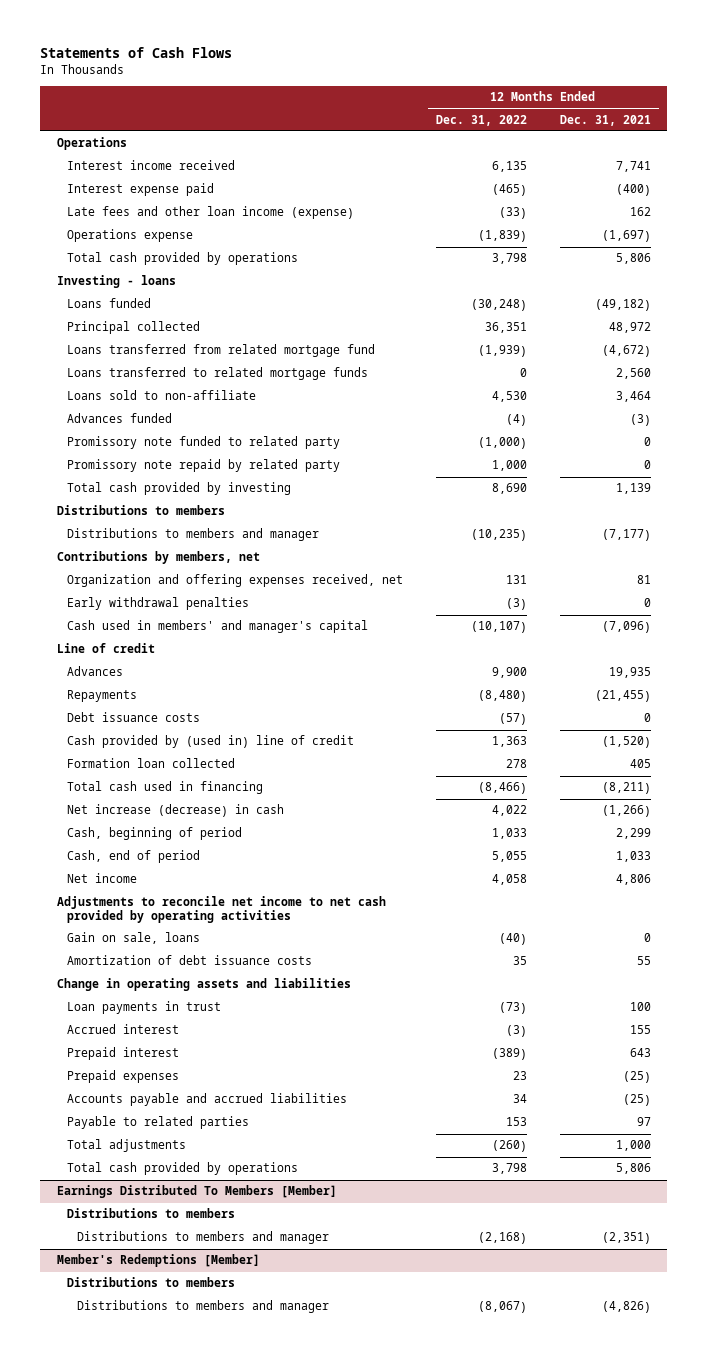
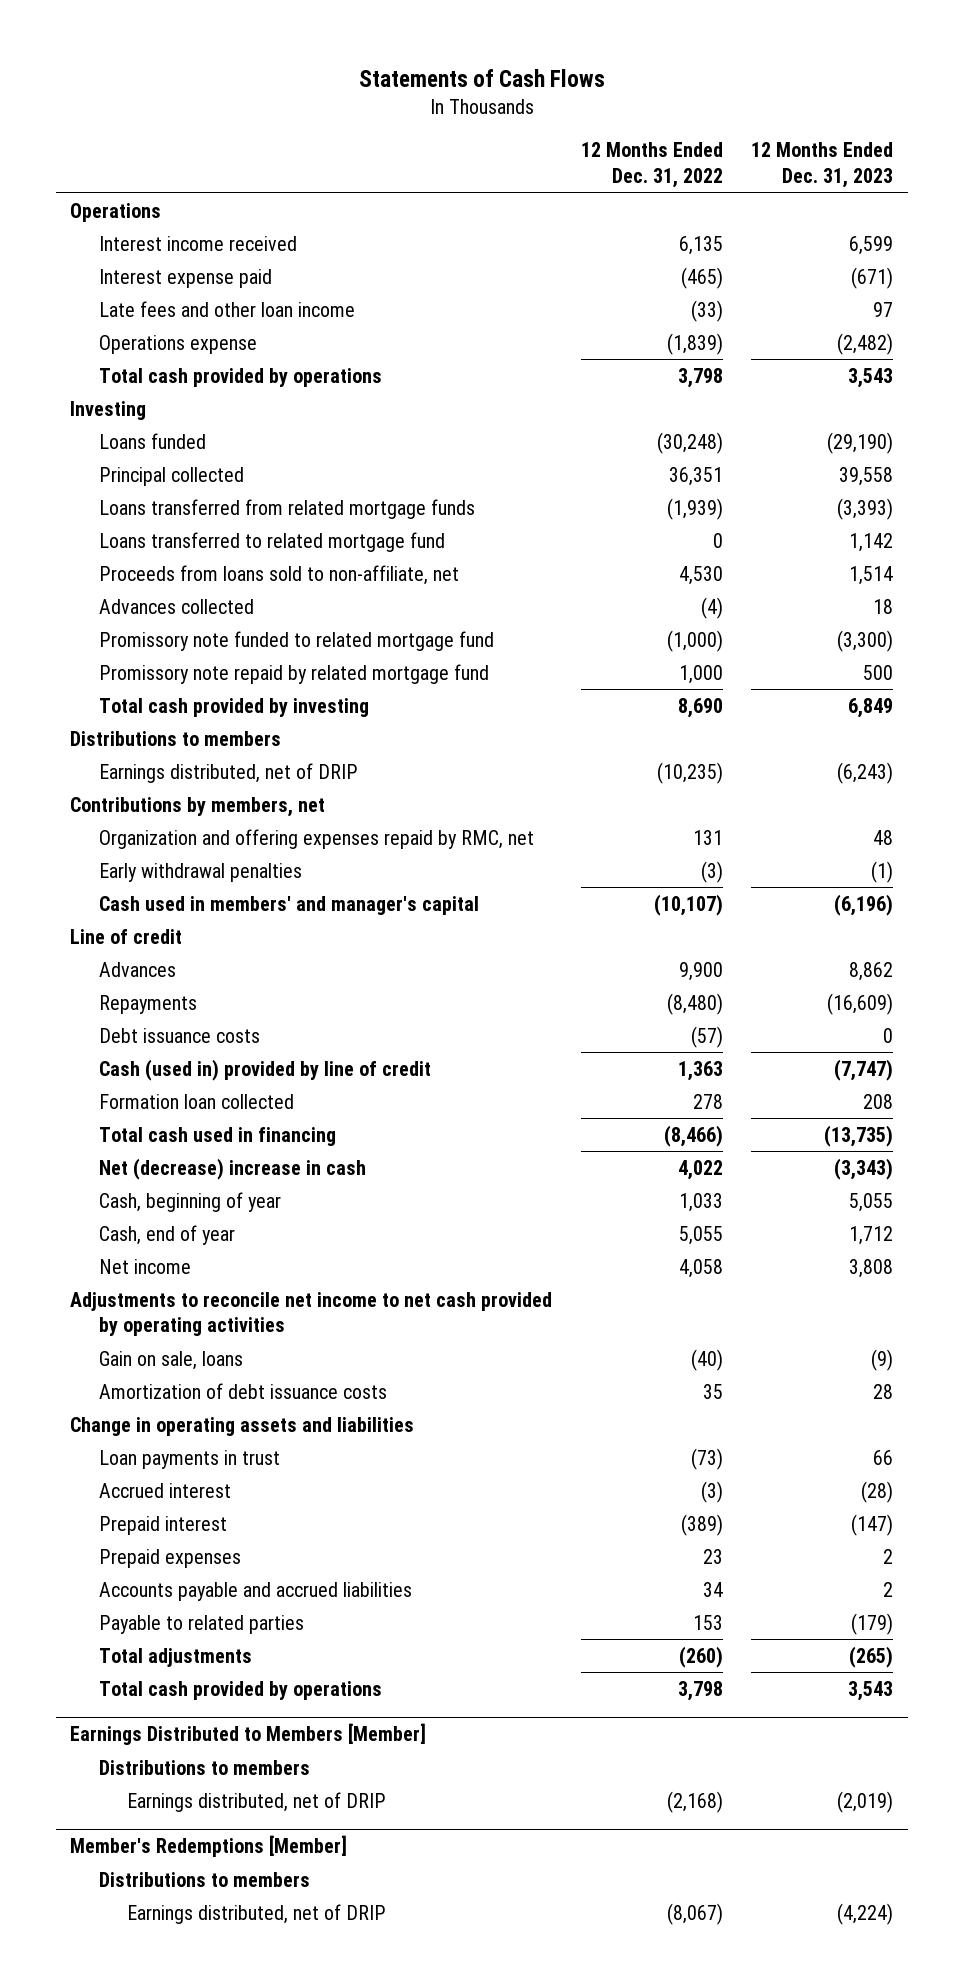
- | 12 Months Ended Dec. 31, 2022 | 12 Months Ended Dec. 31, 2021
+ | 12 Months Ended Dec. 31, 2022 | 12 Months Ended Dec. 31, 2023
- Late fees and other loan income (expense) | (33) | 162
+ Late fees and other loan income | (33) | 97
- Investing - loans
+ Investing
- Loans transferred from related mortgage fund | (1,939) | (4,672)
- Loans transferred to related mortgage funds | 0 | 2,560
- Loans sold to non-affiliate | 4,530 | 3,464
- Advances funded | (4) | (3)
- Promissory note funded to related party | (1,000) | 0
- Promissory note repaid by related party | 1,000 | 0
+ Loans transferred from related mortgage funds | (1,939) | (3,393)
+ Loans transferred to related mortgage fund | 0 | 1,142
+ Proceeds from loans sold to non-affiliate, net | 4,530 | 1,514
+ Advances collected | (4) | 18
+ Promissory note funded to related mortgage fund | (1,000) | (3,300)
+ Promissory note repaid by related mortgage fund | 1,000 | 500
- Distributions to members and manager | (10,235) | (7,177)
+ Earnings distributed, net of DRIP | (10,235) | (6,243)
- Organization and offering expenses received, net | 131 | 81
+ Organization and offering expenses repaid by RMC, net | 131 | 48
- Cash provided by (used in) line of credit | 1,363 | (1,520)
+ Cash (used in) provided by line of credit | 1,363 | (7,747)
- Net increase (decrease) in cash | 4,022 | (1,266)
- Cash, beginning of period | 1,033 | 2,299
- Cash, end of period | 5,055 | 1,033
+ Net (decrease) increase in cash | 4,022 | (3,343)
+ Cash, beginning of year | 1,033 | 5,055
+ Cash, end of year | 5,055 | 1,712
- Earnings Distributed To Members [Member]
+ Earnings Distributed to Members [Member]
- Distributions to members and manager | (2,168) | (2,351)
+ Earnings distributed, net of DRIP | (2,168) | (2,019)
@ Member's Redemptions [Member]
- Distributions to members and manager | (8,067) | (4,826)
+ Earnings distributed, net of DRIP | (8,067) | (4,224)

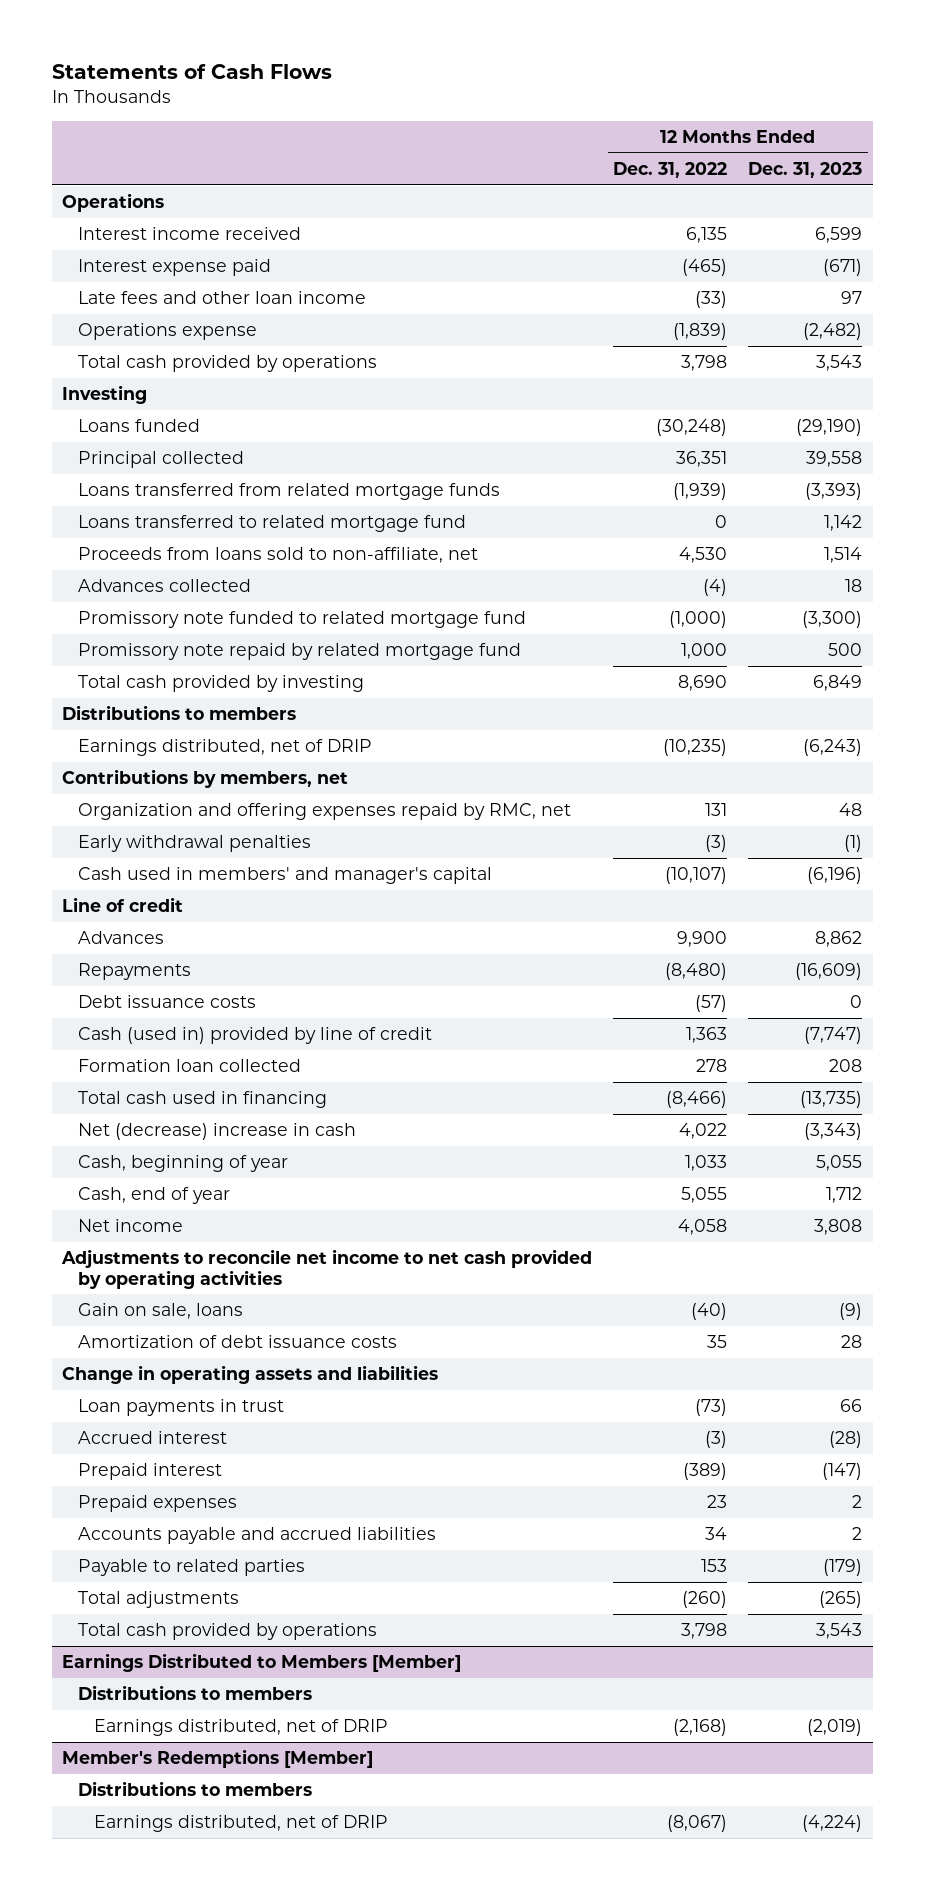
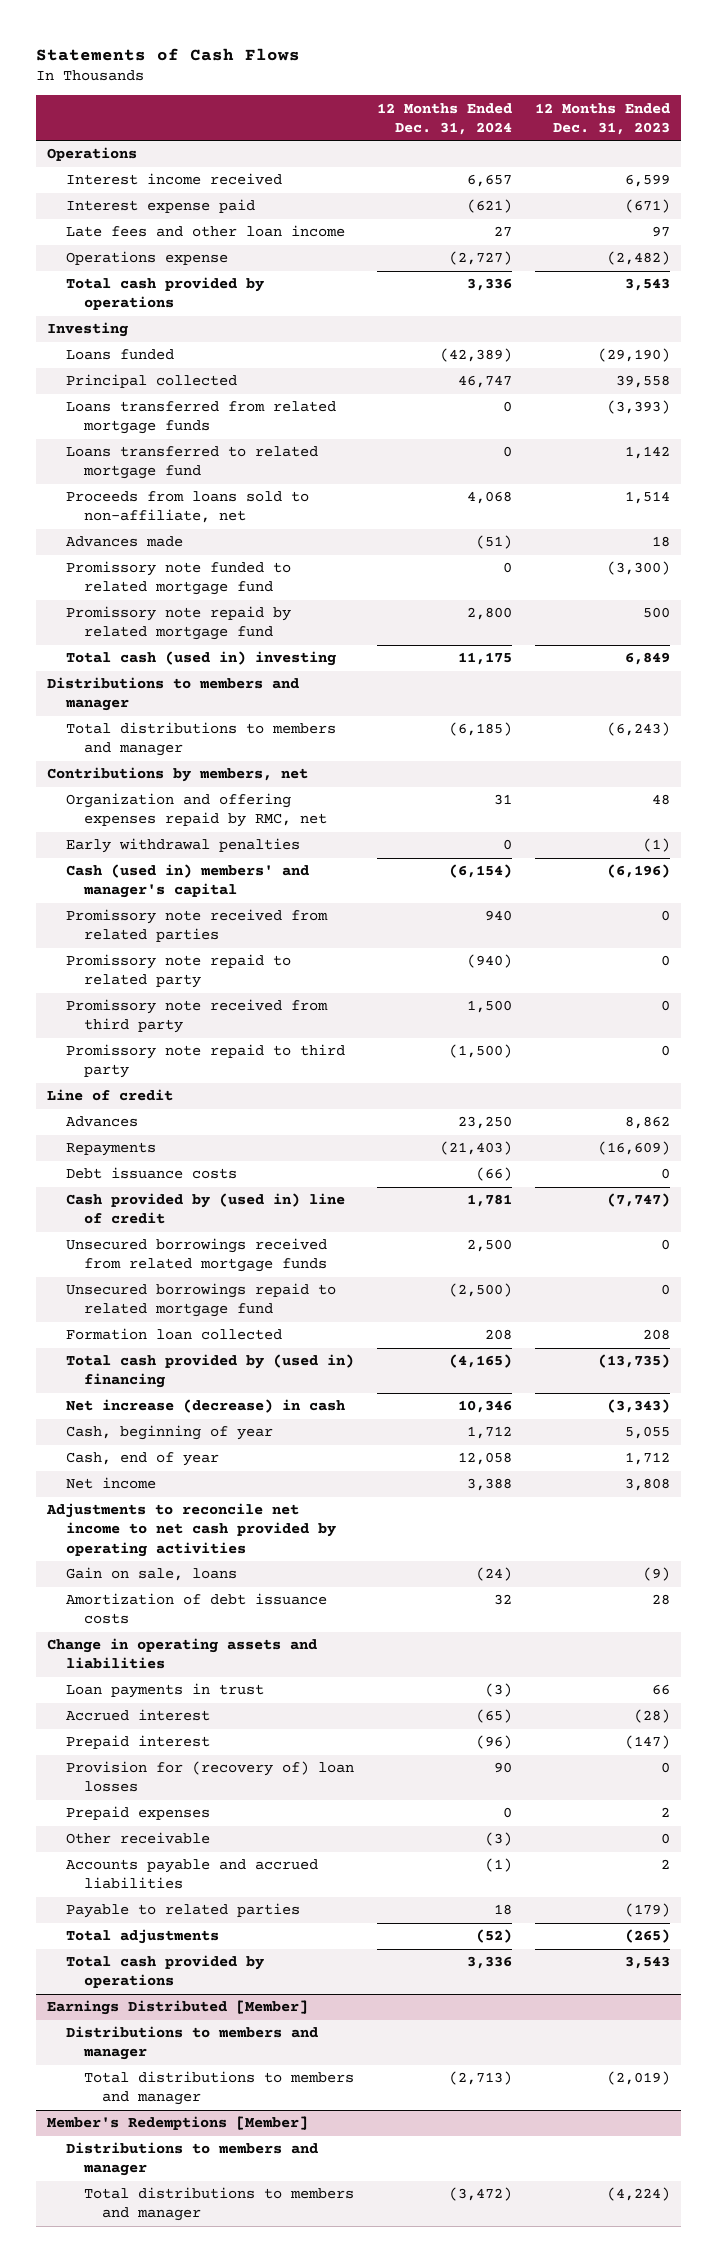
- | 12 Months Ended Dec. 31, 2022 | 12 Months Ended Dec. 31, 2023
+ | 12 Months Ended Dec. 31, 2024 | 12 Months Ended Dec. 31, 2023
- Advances collected | (4) | 18
+ Advances made | (51) | 18
- Total cash provided by investing | 8,690 | 6,849
- Distributions to members
- Earnings distributed, net of DRIP | (10,235) | (6,243)
+ Total cash (used in) investing | 11,175 | 6,849
+ Distributions to members and manager
+ Total distributions to members and manager | (6,185) | (6,243)
- Cash used in members' and manager's capital | (10,107) | (6,196)
+ Cash (used in) members' and manager's capital | (6,154) | (6,196)
+ Promissory note received from related parties | 940 | 0
+ Promissory note repaid to related party | (940) | 0
+ Promissory note received from third party | 1,500 | 0
+ Promissory note repaid to third party | (1,500) | 0
- Cash (used in) provided by line of credit | 1,363 | (7,747)
+ Cash provided by (used in) line of credit | 1,781 | (7,747)
+ Unsecured borrowings received from related mortgage funds | 2,500 | 0
+ Unsecured borrowings repaid to related mortgage fund | (2,500) | 0
- Total cash used in financing | (8,466) | (13,735)
- Net (decrease) increase in cash | 4,022 | (3,343)
+ Total cash provided by (used in) financing | (4,165) | (13,735)
+ Net increase (decrease) in cash | 10,346 | (3,343)
+ Provision for (recovery of) loan losses | 90 | 0
+ Other receivable | (3) | 0
- Earnings Distributed to Members [Member]
- Distributions to members
- Earnings distributed, net of DRIP | (2,168) | (2,019)
+ Earnings Distributed [Member]
+ Distributions to members and manager
+ Total distributions to members and manager | (2,713) | (2,019)
@ Member's Redemptions [Member]
- Distributions to members
- Earnings distributed, net of DRIP | (8,067) | (4,224)
+ Distributions to members and manager
+ Total distributions to members and manager | (3,472) | (4,224)

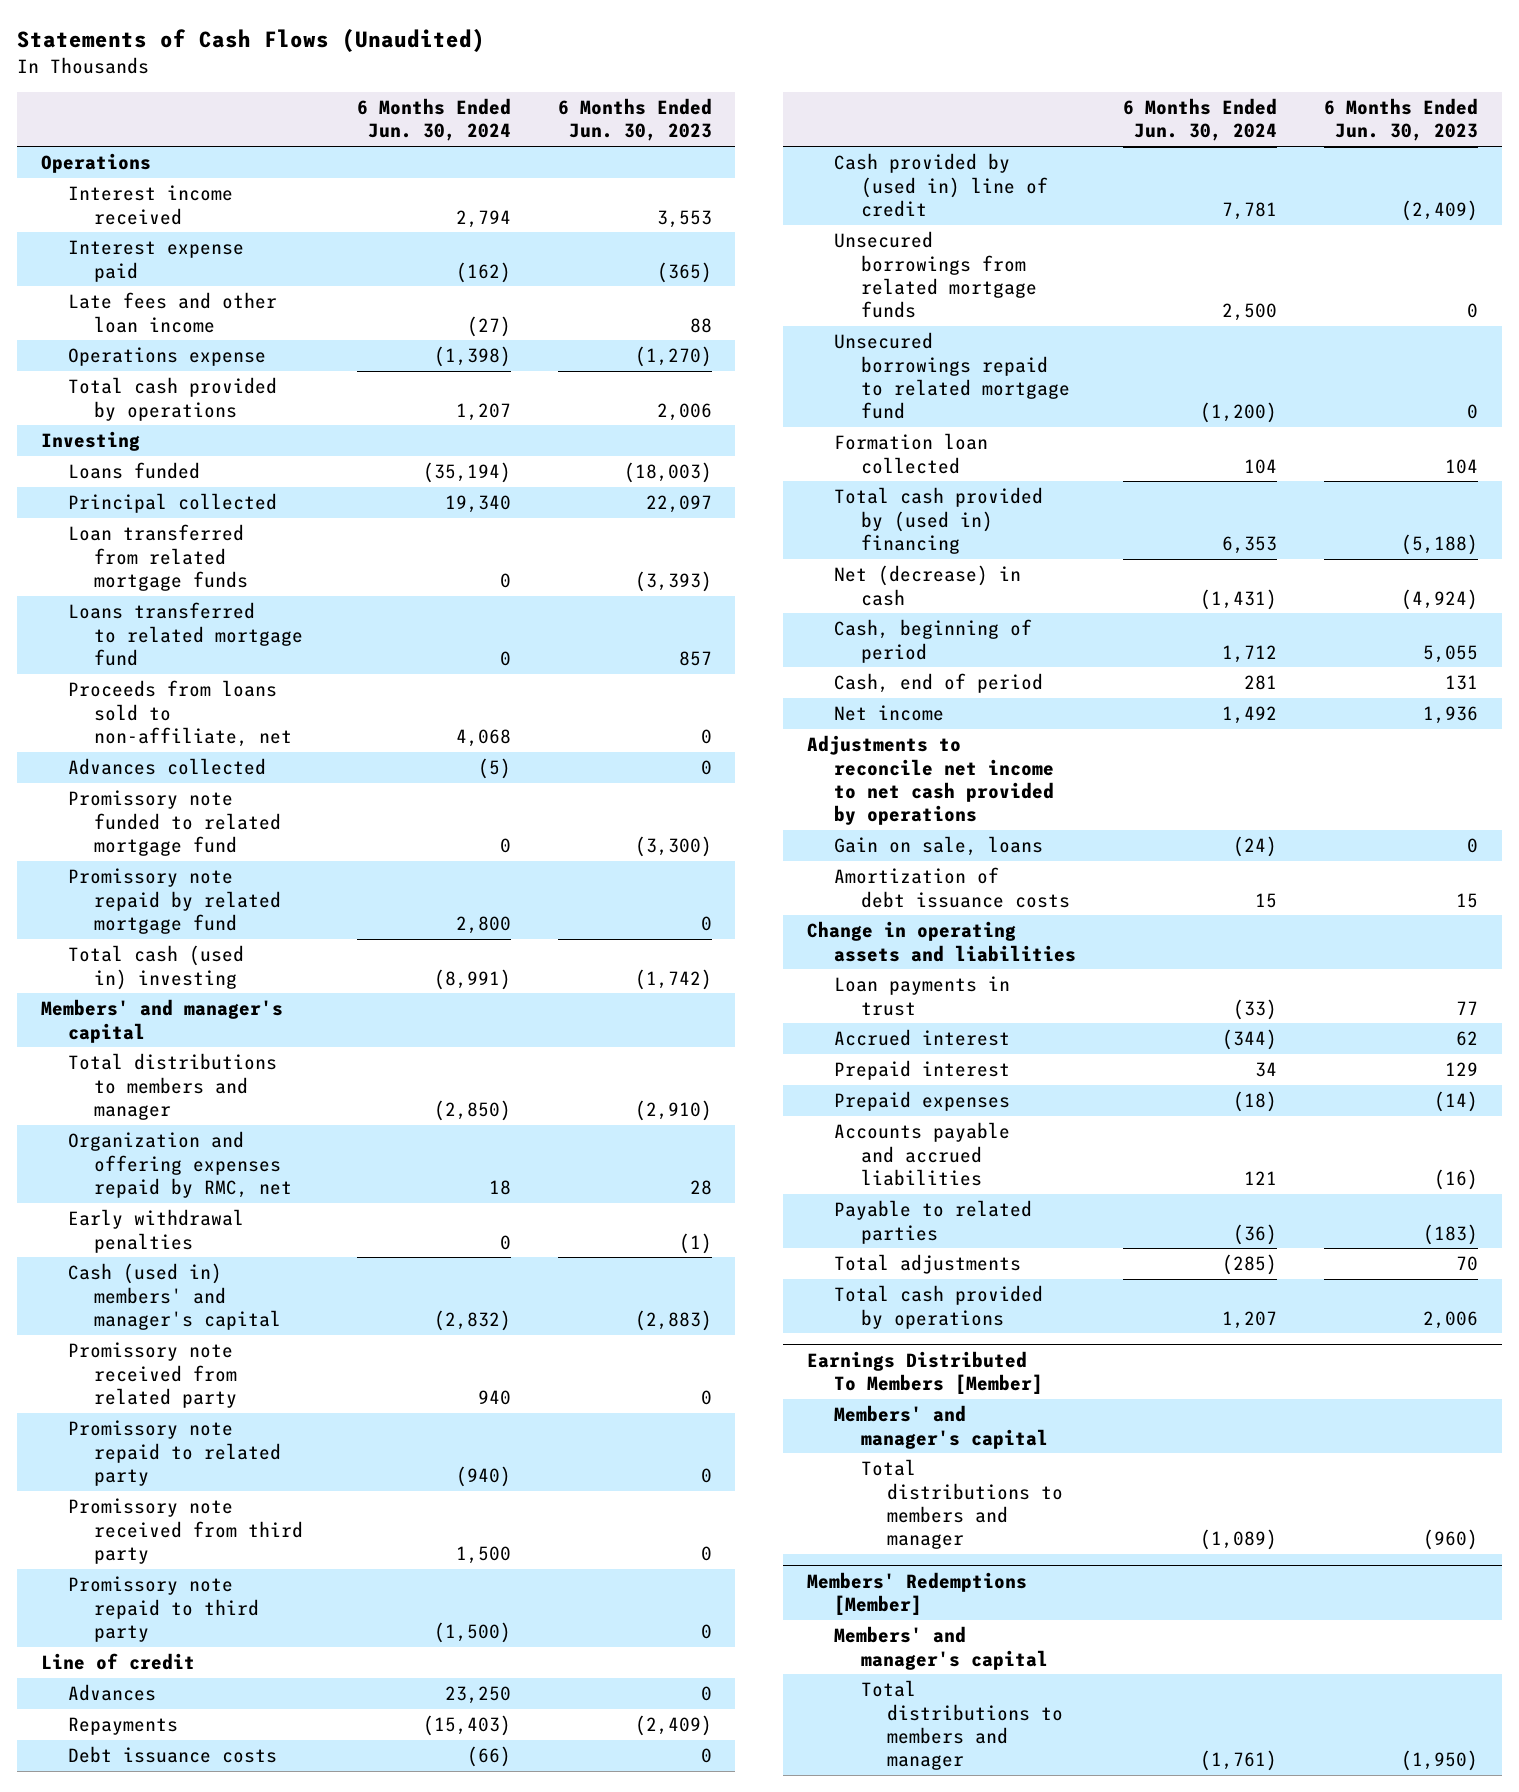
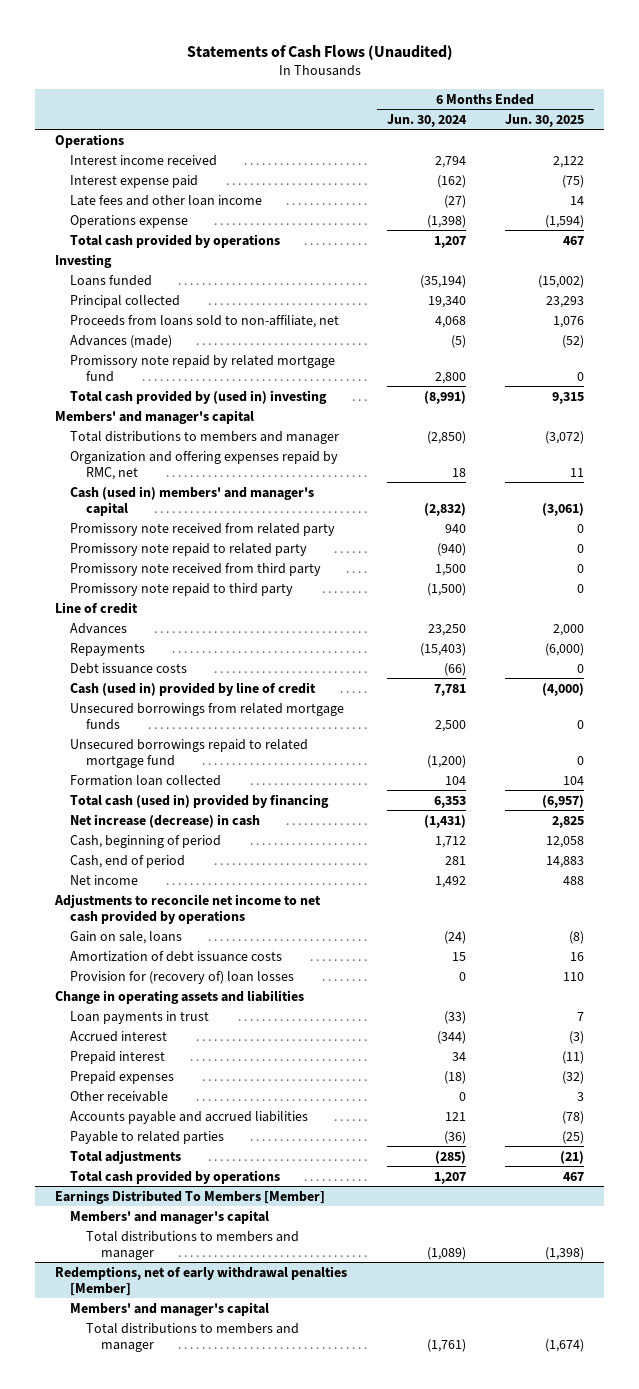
- | 6 Months Ended Jun. 30, 2024 | 6 Months Ended Jun. 30, 2023
+ | 6 Months Ended Jun. 30, 2024 | 6 Months Ended Jun. 30, 2025
- Loan transferred from related mortgage funds | 0 | (3,393)
- Loans transferred to related mortgage fund | 0 | 857
- Advances collected | (5) | 0
- Promissory note funded to related mortgage fund | 0 | (3,300)
+ Advances (made) | (5) | (52)
- Total cash (used in) investing | (8,991) | (1,742)
+ Total cash provided by (used in) investing | (8,991) | 9,315
- Early withdrawal penalties | 0 | (1)
- Cash provided by (used in) line of credit | 7,781 | (2,409)
+ Cash (used in) provided by line of credit | 7,781 | (4,000)
- Total cash provided by (used in) financing | 6,353 | (5,188)
- Net (decrease) in cash | (1,431) | (4,924)
+ Total cash (used in) provided by financing | 6,353 | (6,957)
+ Net increase (decrease) in cash | (1,431) | 2,825
+ Provision for (recovery of) loan losses | 0 | 110
+ Other receivable | 0 | 3
- Members' Redemptions [Member]
+ Redemptions, net of early withdrawal penalties [Member]

